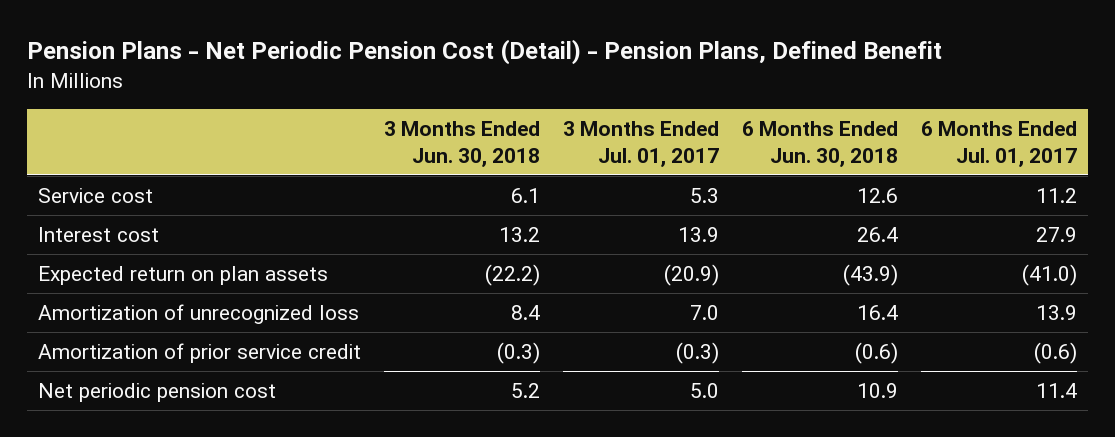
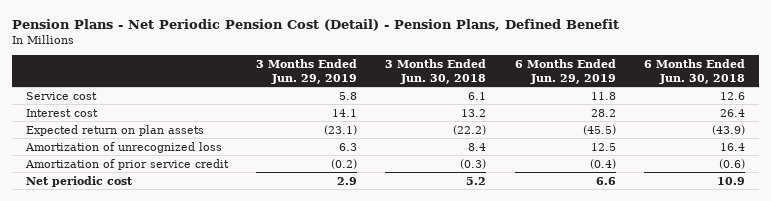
- | 3 Months Ended Jun. 30, 2018 | 3 Months Ended Jul. 01, 2017 | 6 Months Ended Jun. 30, 2018 | 6 Months Ended Jul. 01, 2017
+ | 3 Months Ended Jun. 29, 2019 | 3 Months Ended Jun. 30, 2018 | 6 Months Ended Jun. 29, 2019 | 6 Months Ended Jun. 30, 2018
- Net periodic pension cost | 5.2 | 5.0 | 10.9 | 11.4
+ Net periodic cost | 2.9 | 5.2 | 6.6 | 10.9

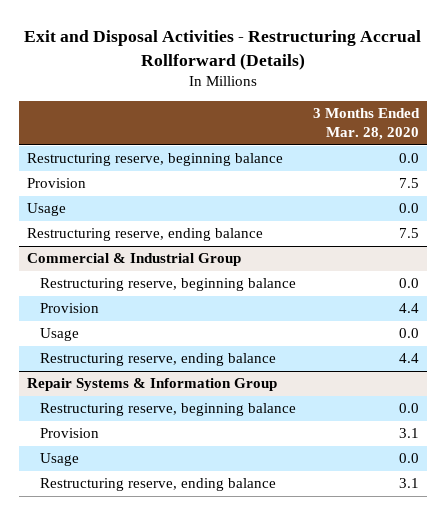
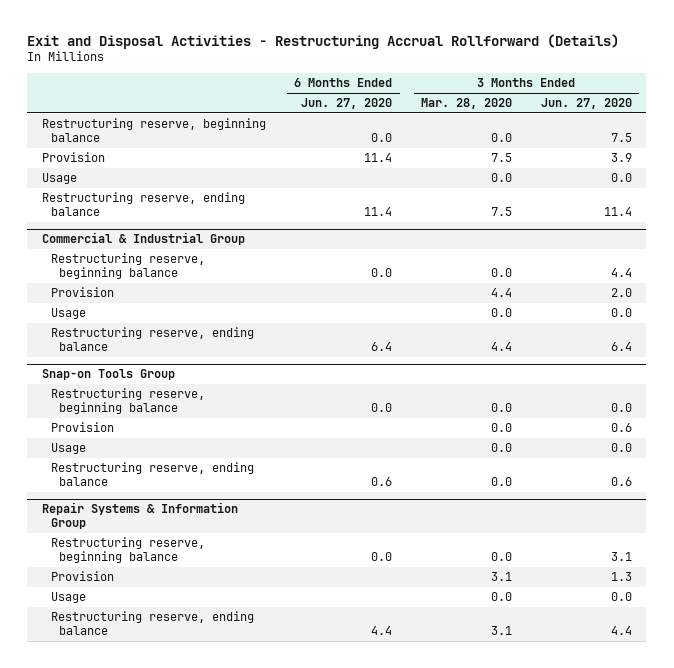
- | 3 Months Ended Mar. 28, 2020
+ | 6 Months Ended Jun. 27, 2020 | 3 Months Ended Mar. 28, 2020 | 3 Months Ended Jun. 27, 2020
+ Snap-on Tools Group
+ Restructuring reserve, beginning balance | 0.0 | 0.0 | 0.0
+ Provision | | 0.0 | 0.6
+ Usage | | 0.0 | 0.0
+ Restructuring reserve, ending balance | 0.6 | 0.0 | 0.6

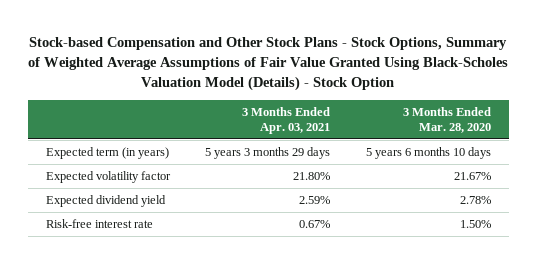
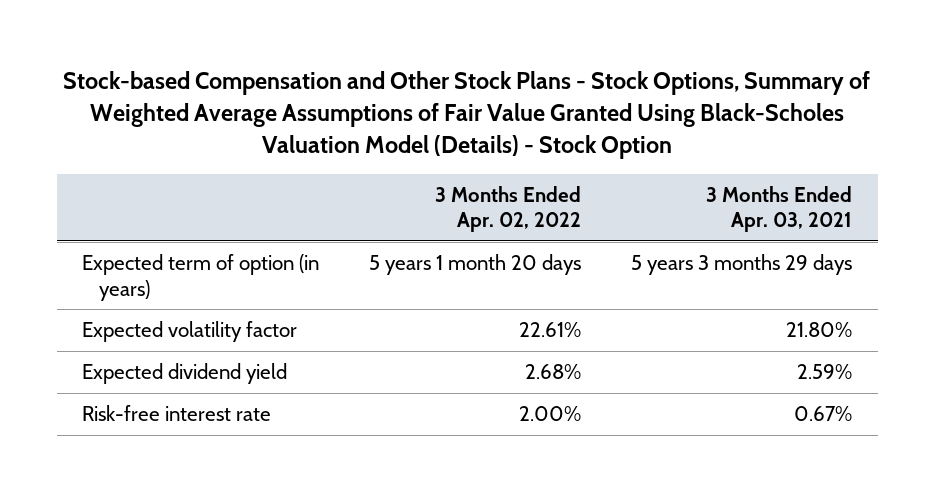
- | 3 Months Ended Apr. 03, 2021 | 3 Months Ended Mar. 28, 2020
+ | 3 Months Ended Apr. 02, 2022 | 3 Months Ended Apr. 03, 2021
- Expected term (in years) | 5 years 3 months 29 days | 5 years 6 months 10 days
+ Expected term of option (in years) | 5 years 1 month 20 days | 5 years 3 months 29 days

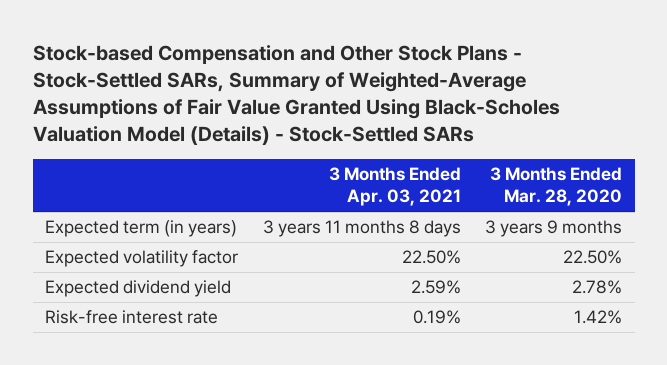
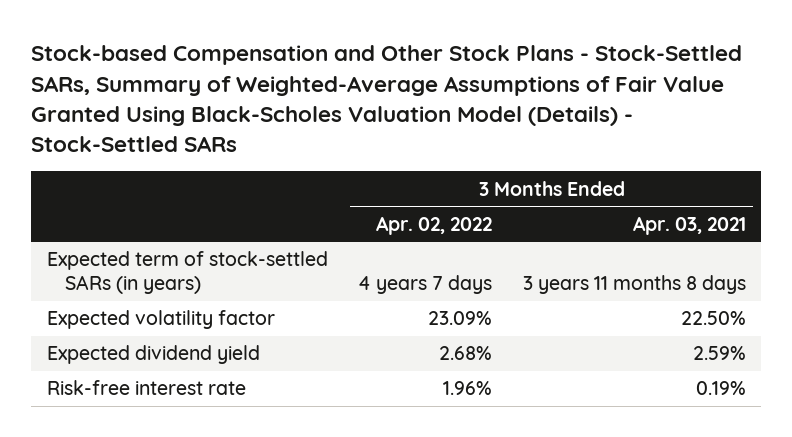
- | 3 Months Ended Apr. 03, 2021 | 3 Months Ended Mar. 28, 2020
+ | 3 Months Ended Apr. 02, 2022 | 3 Months Ended Apr. 03, 2021
- Expected term (in years) | 3 years 11 months 8 days | 3 years 9 months
+ Expected term of stock-settled SARs (in years) | 4 years 7 days | 3 years 11 months 8 days

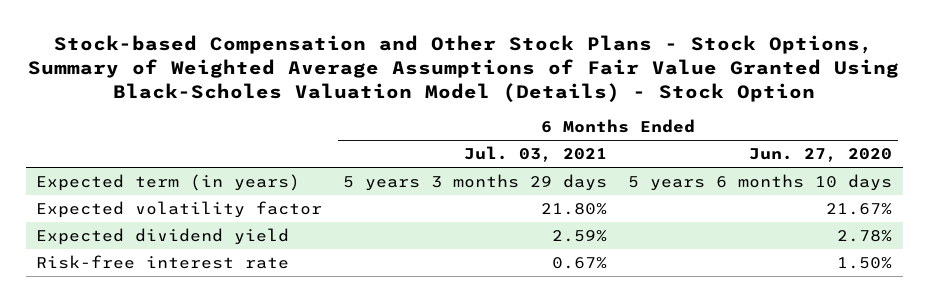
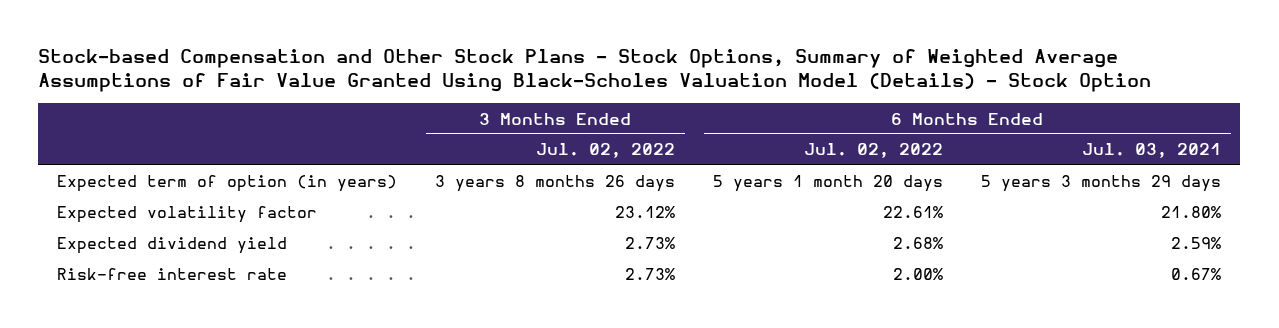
- | 6 Months Ended Jul. 03, 2021 | 6 Months Ended Jun. 27, 2020
+ | 3 Months Ended Jul. 02, 2022 | 6 Months Ended Jul. 02, 2022 | 6 Months Ended Jul. 03, 2021
- Expected term (in years) | 5 years 3 months 29 days | 5 years 6 months 10 days
+ Expected term of option (in years) | 3 years 8 months 26 days | 5 years 1 month 20 days | 5 years 3 months 29 days

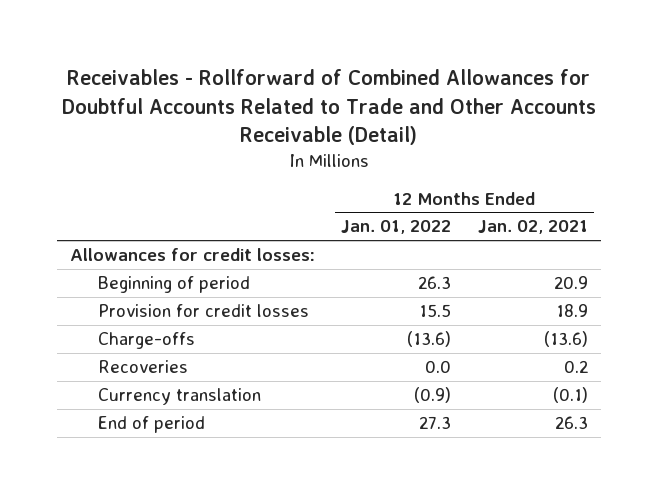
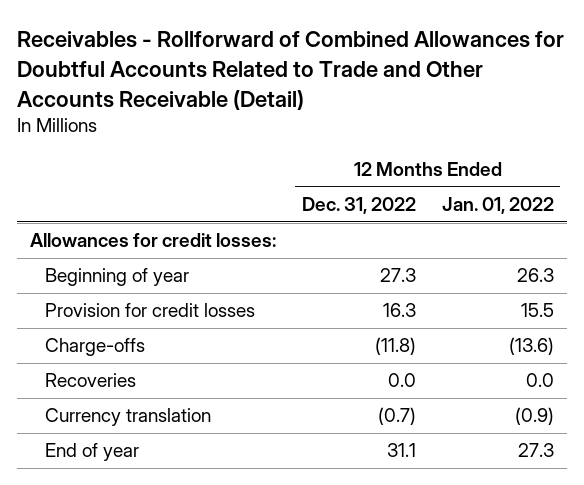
- | 12 Months Ended Jan. 01, 2022 | 12 Months Ended Jan. 02, 2021
+ | 12 Months Ended Dec. 31, 2022 | 12 Months Ended Jan. 01, 2022
- Beginning of period | 26.3 | 20.9
+ Beginning of year | 27.3 | 26.3
- End of period | 27.3 | 26.3
+ End of year | 31.1 | 27.3

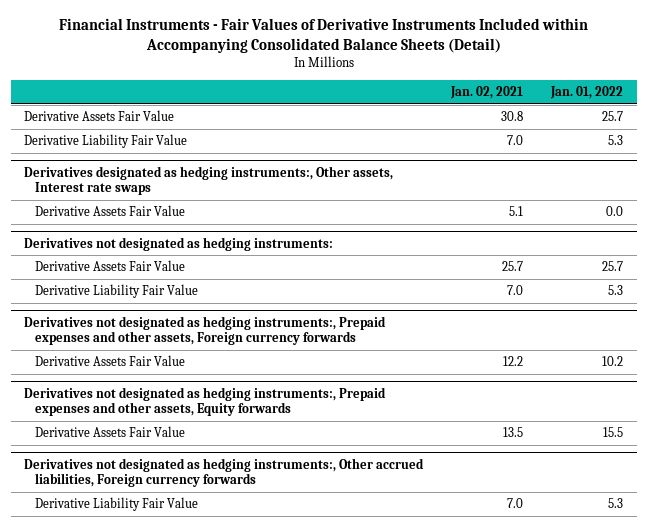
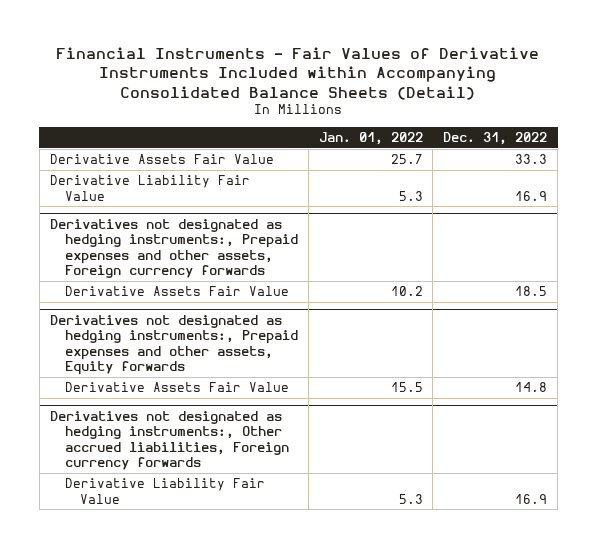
- | Jan. 02, 2021 | Jan. 01, 2022
+ | Jan. 01, 2022 | Dec. 31, 2022
- Derivatives designated as hedging instruments:, Other assets, Interest rate swaps
- Derivative Assets Fair Value | 5.1 | 0.0
- Derivatives not designated as hedging instruments:
- Derivative Assets Fair Value | 25.7 | 25.7
- Derivative Liability Fair Value | 7.0 | 5.3

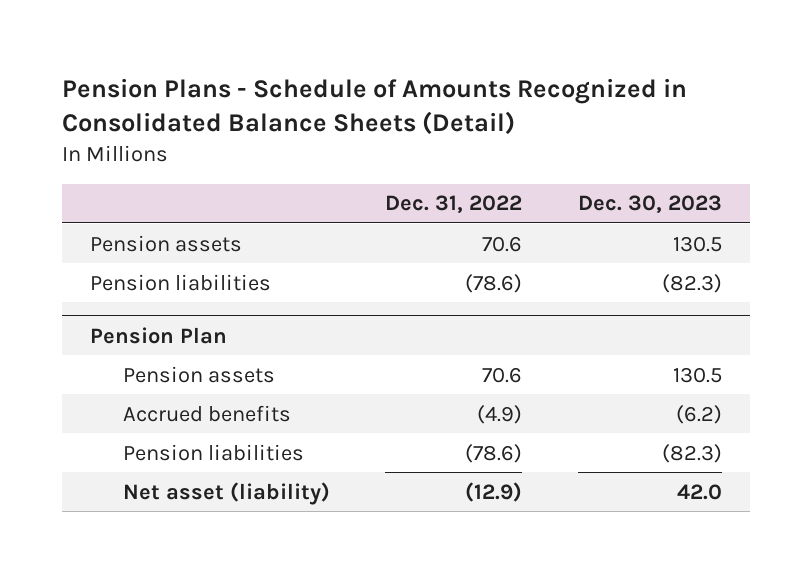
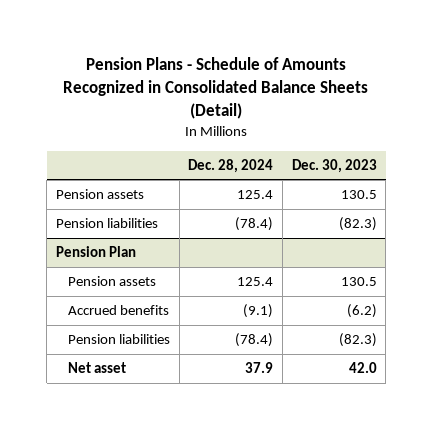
- | Dec. 31, 2022 | Dec. 30, 2023
+ | Dec. 28, 2024 | Dec. 30, 2023
@ Pension Plan
- Net asset (liability) | (12.9) | 42.0
+ Net asset | 37.9 | 42.0

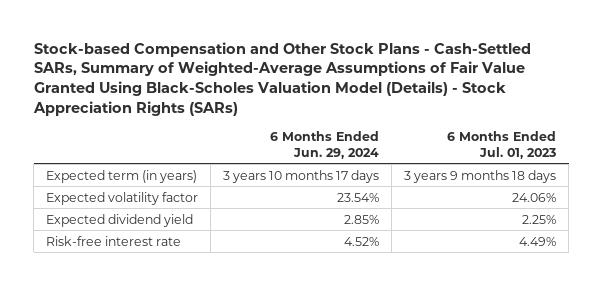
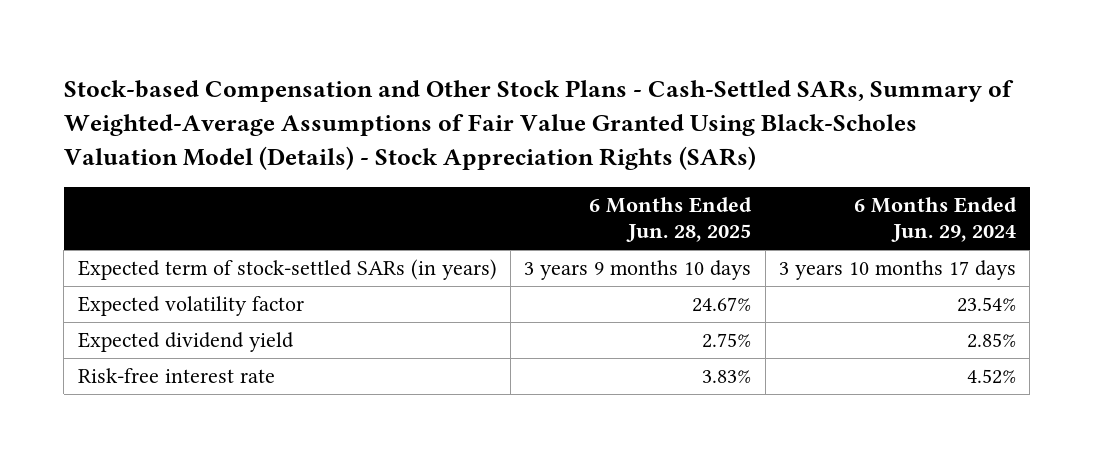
- | 6 Months Ended Jun. 29, 2024 | 6 Months Ended Jul. 01, 2023
+ | 6 Months Ended Jun. 28, 2025 | 6 Months Ended Jun. 29, 2024
- Expected term (in years) | 3 years 10 months 17 days | 3 years 9 months 18 days
+ Expected term of stock-settled SARs (in years) | 3 years 9 months 10 days | 3 years 10 months 17 days

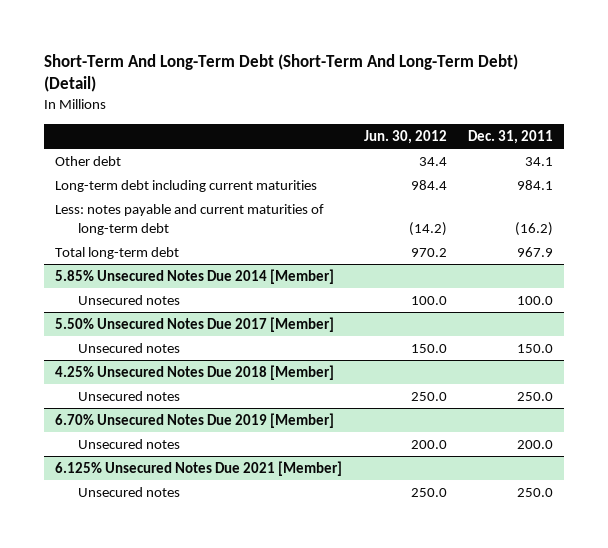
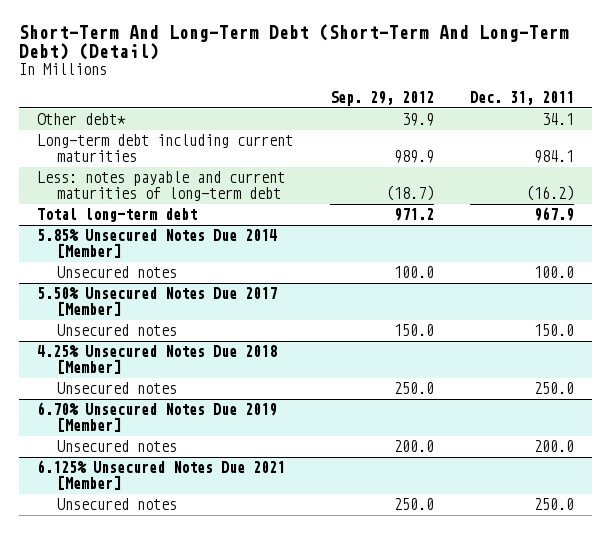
- | Jun. 30, 2012 | Dec. 31, 2011
+ | Sep. 29, 2012 | Dec. 31, 2011
- Other debt | 34.4 | 34.1
+ Other debt* | 39.9 | 34.1

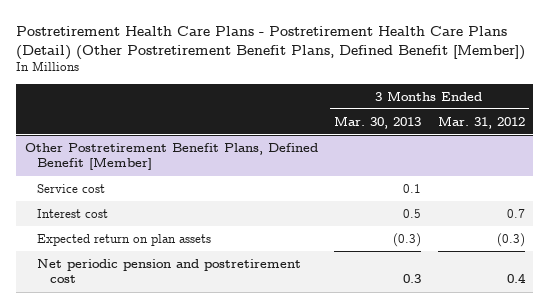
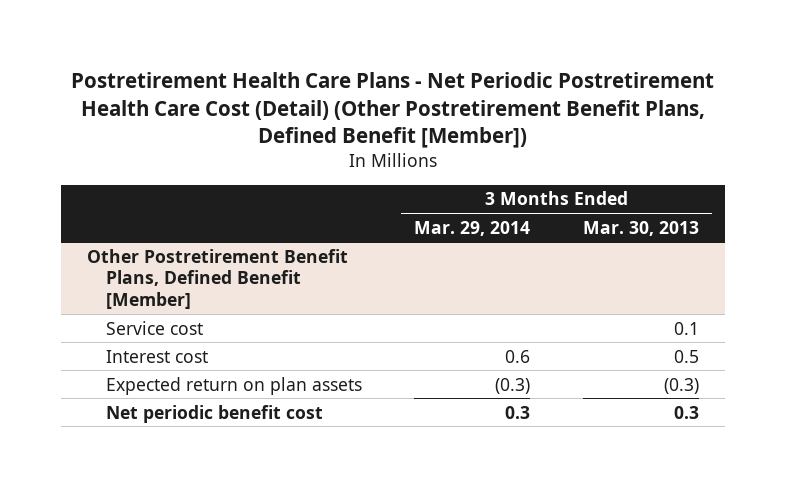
- Postretirement Health Care Plans - Postretirement Health Care Plans (Detail) (Other Postretirement Benefit Plans, Defined Benefit [Member])
+ Postretirement Health Care Plans - Net Periodic Postretirement Health Care Cost (Detail) (Other Postretirement Benefit Plans, Defined Benefit [Member])
- | 3 Months Ended Mar. 30, 2013 | 3 Months Ended Mar. 31, 2012
+ | 3 Months Ended Mar. 29, 2014 | 3 Months Ended Mar. 30, 2013
@ Other Postretirement Benefit Plans, Defined Benefit [Member]
- Net periodic pension and postretirement cost | 0.3 | 0.4
+ Net periodic benefit cost | 0.3 | 0.3

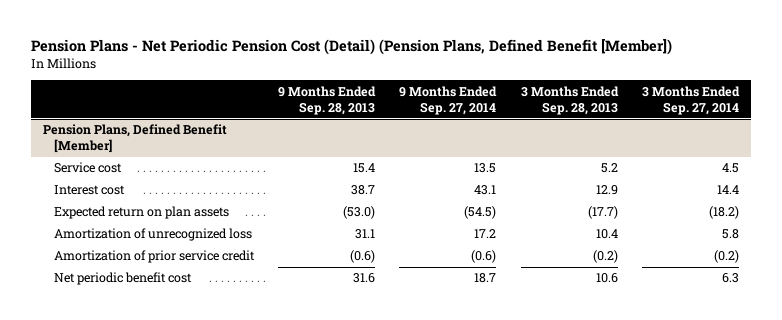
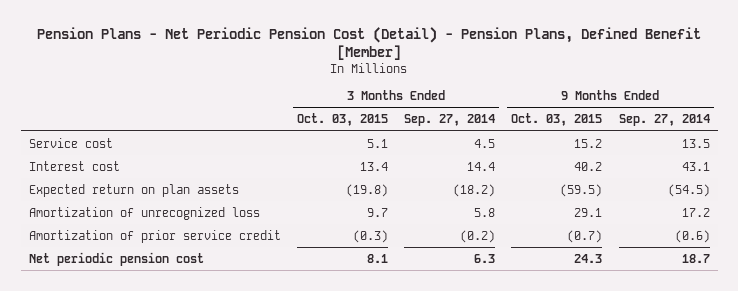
- Pension Plans - Net Periodic Pension Cost (Detail) (Pension Plans, Defined Benefit [Member])
+ Pension Plans - Net Periodic Pension Cost (Detail) - Pension Plans, Defined Benefit [Member]
- | 9 Months Ended Sep. 28, 2013 | 9 Months Ended Sep. 27, 2014 | 3 Months Ended Sep. 28, 2013 | 3 Months Ended Sep. 27, 2014
+ | 3 Months Ended Oct. 03, 2015 | 3 Months Ended Sep. 27, 2014 | 9 Months Ended Oct. 03, 2015 | 9 Months Ended Sep. 27, 2014
- Pension Plans, Defined Benefit [Member]
- Net periodic benefit cost | 31.6 | 18.7 | 10.6 | 6.3
+ Net periodic pension cost | 8.1 | 6.3 | 24.3 | 18.7

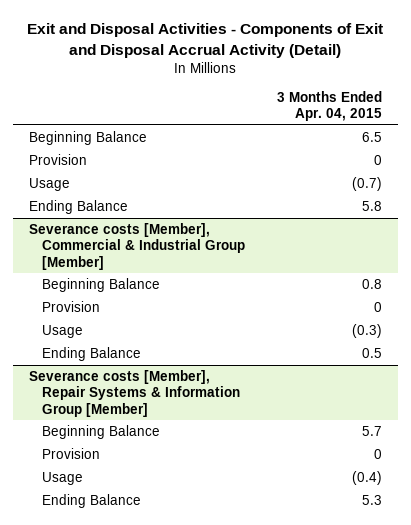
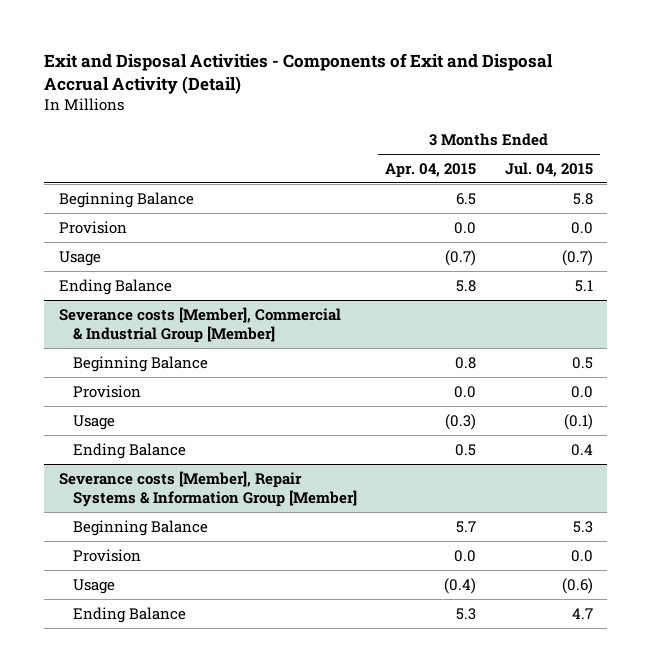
- | 3 Months Ended Apr. 04, 2015
+ | 3 Months Ended Apr. 04, 2015 | 3 Months Ended Jul. 04, 2015
- Provision | 0
+ Provision | 0.0 | 0.0
@ Severance costs [Member], Commercial & Industrial Group [Member]
- Provision | 0
+ Provision | 0.0 | 0.0
@ Severance costs [Member], Repair Systems & Information Group [Member]
- Provision | 0
+ Provision | 0.0 | 0.0

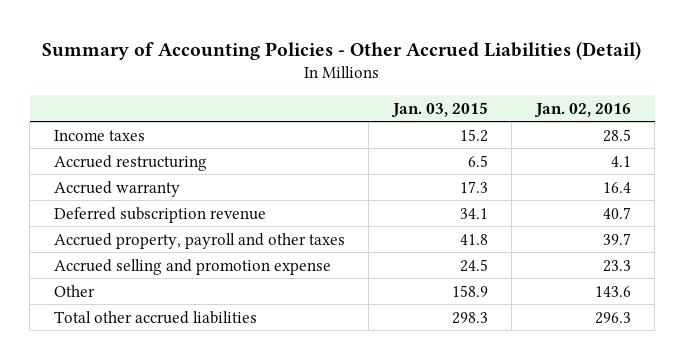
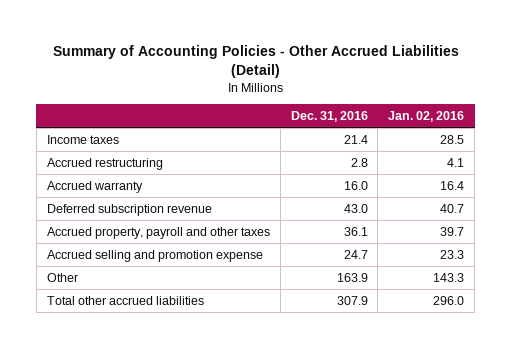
- | Jan. 03, 2015 | Jan. 02, 2016
+ | Dec. 31, 2016 | Jan. 02, 2016
- Other | 158.9 | 143.6
- Total other accrued liabilities | 298.3 | 296.3
+ Other | 163.9 | 143.3
+ Total other accrued liabilities | 307.9 | 296.0

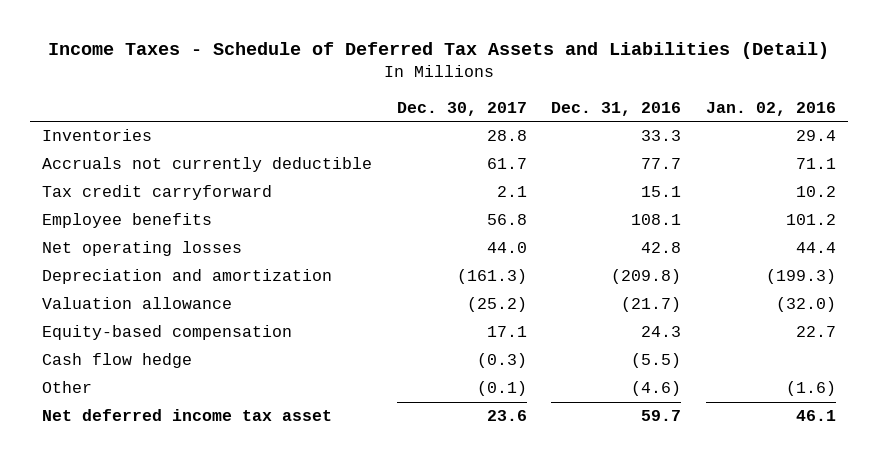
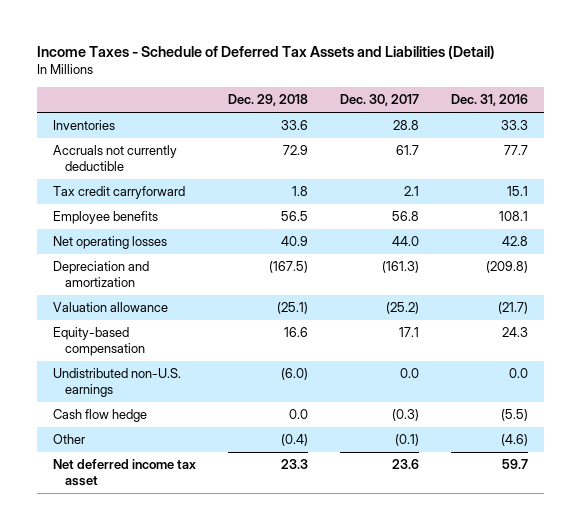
- | Dec. 30, 2017 | Dec. 31, 2016 | Jan. 02, 2016
+ | Dec. 29, 2018 | Dec. 30, 2017 | Dec. 31, 2016
+ Undistributed non-U.S. earnings | (6.0) | 0.0 | 0.0

